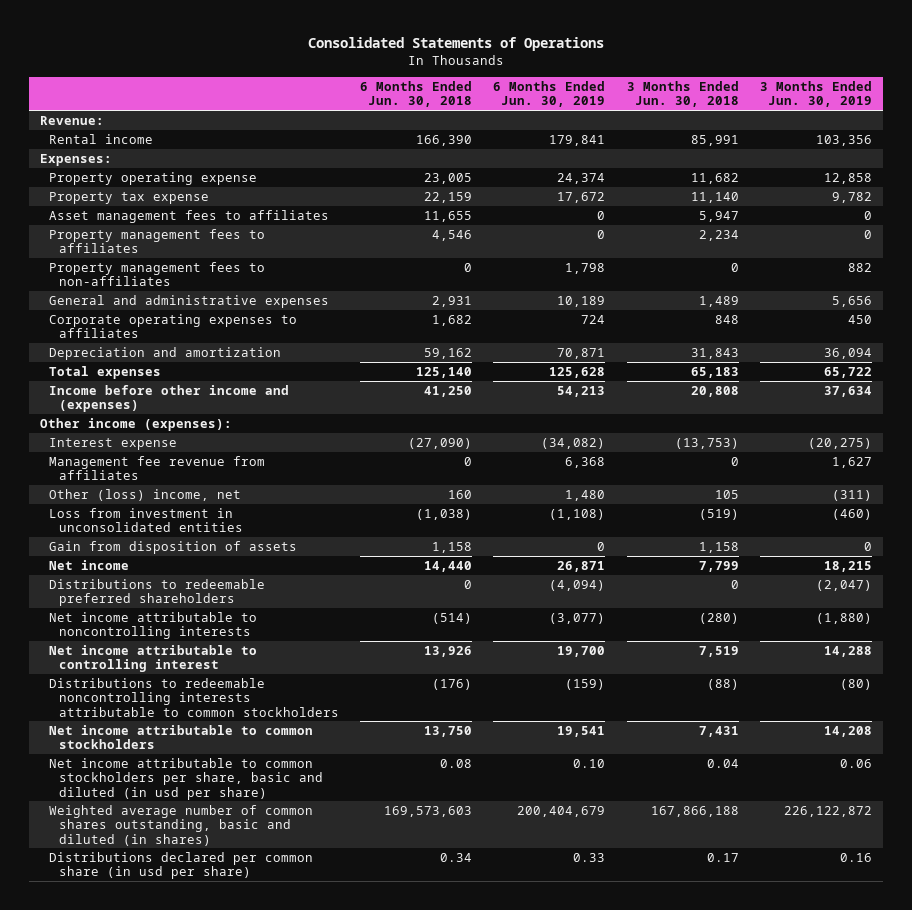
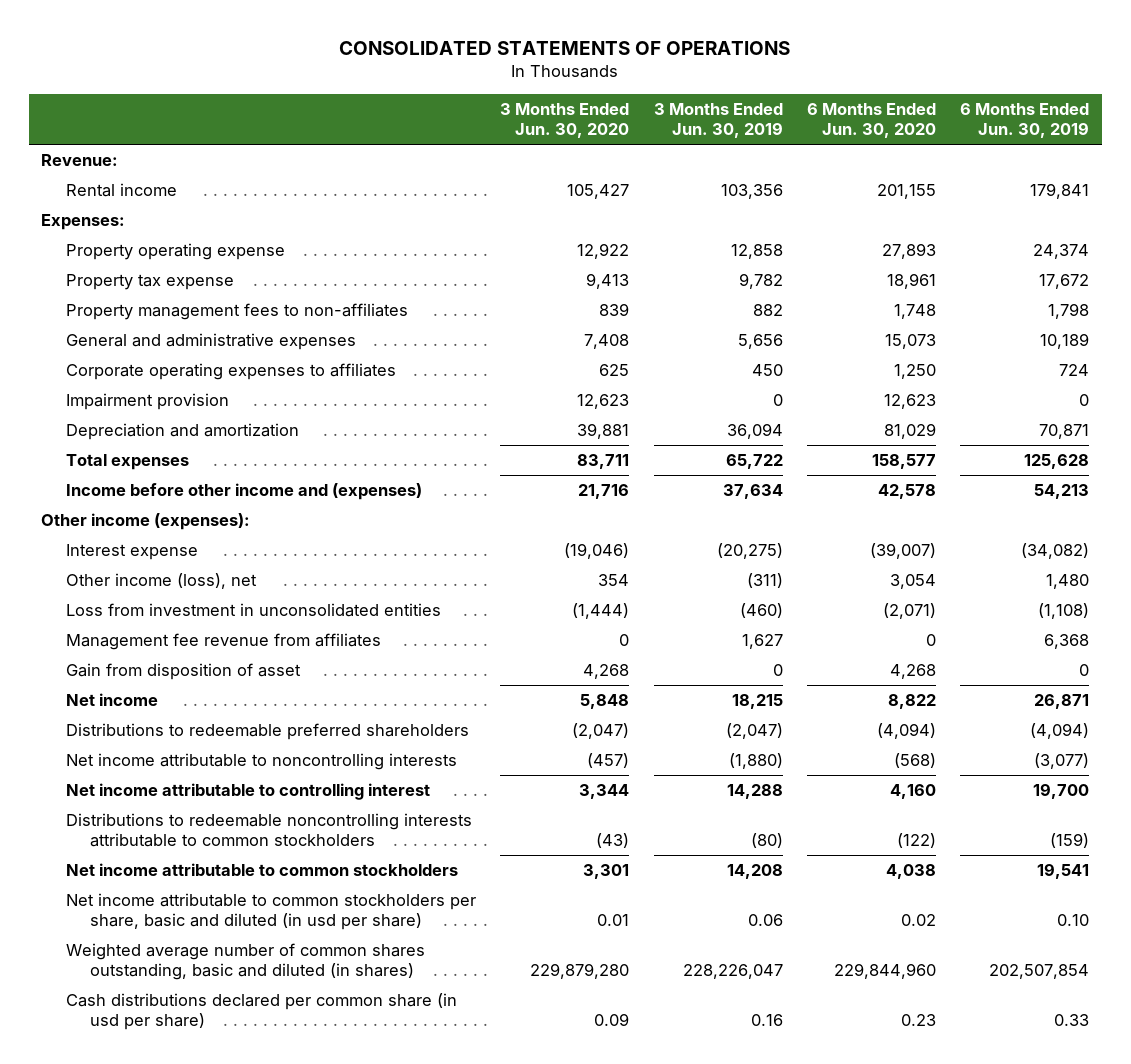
- Consolidated Statements of Operations
+ CONSOLIDATED STATEMENTS OF OPERATIONS
- | 6 Months Ended Jun. 30, 2018 | 6 Months Ended Jun. 30, 2019 | 3 Months Ended Jun. 30, 2018 | 3 Months Ended Jun. 30, 2019
+ | 3 Months Ended Jun. 30, 2020 | 3 Months Ended Jun. 30, 2019 | 6 Months Ended Jun. 30, 2020 | 6 Months Ended Jun. 30, 2019
- Asset management fees to affiliates | 11,655 | 0 | 5,947 | 0
- Property management fees to affiliates | 4,546 | 0 | 2,234 | 0
+ Impairment provision | 12,623 | 0 | 12,623 | 0
- Other (loss) income, net | 160 | 1,480 | 105 | (311)
+ Other income (loss), net | 354 | (311) | 3,054 | 1,480
- Gain from disposition of assets | 1,158 | 0 | 1,158 | 0
moved down: Management fee revenue from affiliates | 0 | 1,627 | 0 | 6,368
+ Gain from disposition of asset | 4,268 | 0 | 4,268 | 0
- Weighted average number of common shares outstanding, basic and diluted (in shares) | 169,573,603 | 200,404,679 | 167,866,188 | 226,122,872
- Distributions declared per common share (in usd per share) | 0.34 | 0.33 | 0.17 | 0.16
+ Weighted average number of common shares outstanding, basic and diluted (in shares) | 229,879,280 | 228,226,047 | 229,844,960 | 202,507,854
+ Cash distributions declared per common share (in usd per share) | 0.09 | 0.16 | 0.23 | 0.33

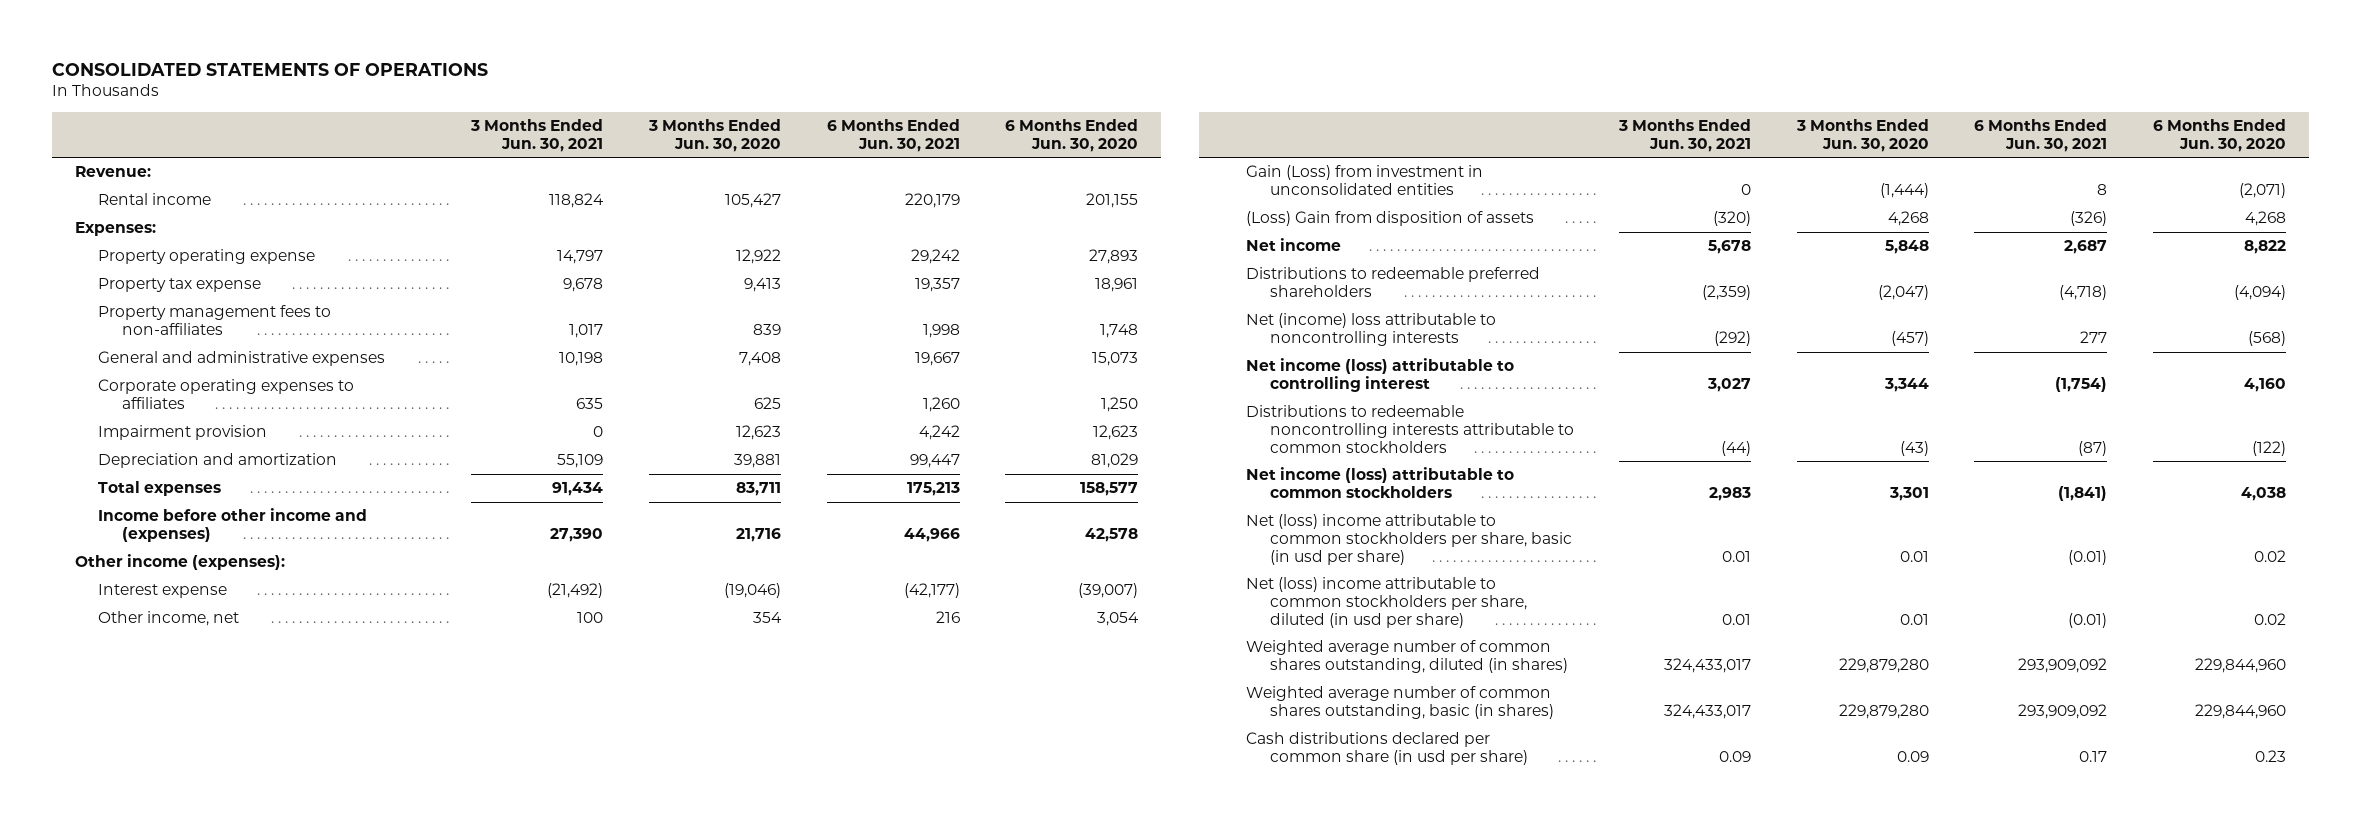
- | 3 Months Ended Jun. 30, 2020 | 3 Months Ended Jun. 30, 2019 | 6 Months Ended Jun. 30, 2020 | 6 Months Ended Jun. 30, 2019
+ | 3 Months Ended Jun. 30, 2021 | 3 Months Ended Jun. 30, 2020 | 6 Months Ended Jun. 30, 2021 | 6 Months Ended Jun. 30, 2020
- Other income (loss), net | 354 | (311) | 3,054 | 1,480
- Loss from investment in unconsolidated entities | (1,444) | (460) | (2,071) | (1,108)
- Management fee revenue from affiliates | 0 | 1,627 | 0 | 6,368
- Gain from disposition of asset | 4,268 | 0 | 4,268 | 0
+ Other income, net | 100 | 354 | 216 | 3,054
+ Gain (Loss) from investment in unconsolidated entities | 0 | (1,444) | 8 | (2,071)
+ (Loss) Gain from disposition of assets | (320) | 4,268 | (326) | 4,268
- Net income attributable to noncontrolling interests | (457) | (1,880) | (568) | (3,077)
- Net income attributable to controlling interest | 3,344 | 14,288 | 4,160 | 19,700
+ Net (income) loss attributable to noncontrolling interests | (292) | (457) | 277 | (568)
+ Net income (loss) attributable to controlling interest | 3,027 | 3,344 | (1,754) | 4,160
- Net income attributable to common stockholders | 3,301 | 14,208 | 4,038 | 19,541
- Net income attributable to common stockholders per share, basic and diluted (in usd per share) | 0.01 | 0.06 | 0.02 | 0.10
- Weighted average number of common shares outstanding, basic and diluted (in shares) | 229,879,280 | 228,226,047 | 229,844,960 | 202,507,854
+ Net income (loss) attributable to common stockholders | 2,983 | 3,301 | (1,841) | 4,038
+ Net (loss) income attributable to common stockholders per share, basic (in usd per share) | 0.01 | 0.01 | (0.01) | 0.02
+ Net (loss) income attributable to common stockholders per share, diluted (in usd per share) | 0.01 | 0.01 | (0.01) | 0.02
+ Weighted average number of common shares outstanding, diluted (in shares) | 324,433,017 | 229,879,280 | 293,909,092 | 229,844,960
+ Weighted average number of common shares outstanding, basic (in shares) | 324,433,017 | 229,879,280 | 293,909,092 | 229,844,960

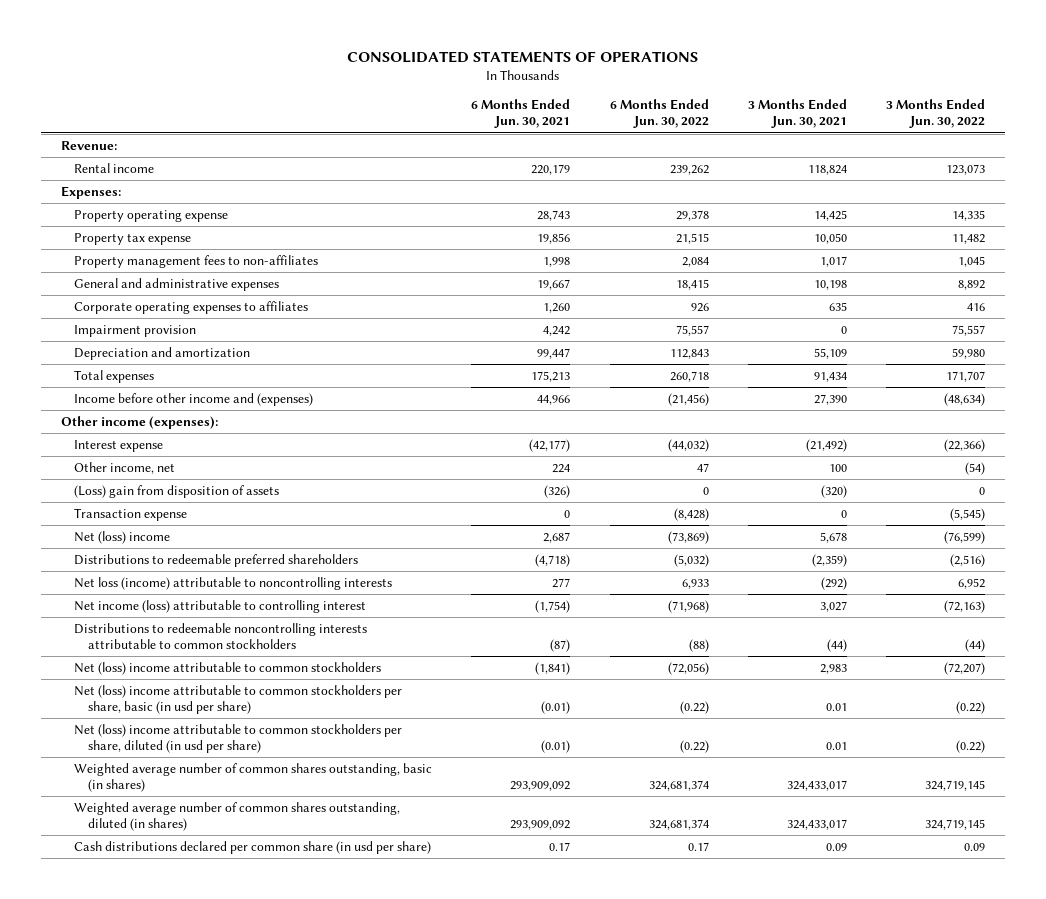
- | 3 Months Ended Jun. 30, 2021 | 3 Months Ended Jun. 30, 2020 | 6 Months Ended Jun. 30, 2021 | 6 Months Ended Jun. 30, 2020
+ | 6 Months Ended Jun. 30, 2021 | 6 Months Ended Jun. 30, 2022 | 3 Months Ended Jun. 30, 2021 | 3 Months Ended Jun. 30, 2022
- Property operating expense | 14,797 | 12,922 | 29,242 | 27,893
- Property tax expense | 9,678 | 9,413 | 19,357 | 18,961
+ Property operating expense | 28,743 | 29,378 | 14,425 | 14,335
+ Property tax expense | 19,856 | 21,515 | 10,050 | 11,482
- Other income, net | 100 | 354 | 216 | 3,054
- Gain (Loss) from investment in unconsolidated entities | 0 | (1,444) | 8 | (2,071)
- (Loss) Gain from disposition of assets | (320) | 4,268 | (326) | 4,268
- Net income | 5,678 | 5,848 | 2,687 | 8,822
+ Other income, net | 224 | 47 | 100 | (54)
+ (Loss) gain from disposition of assets | (326) | 0 | (320) | 0
+ Transaction expense | 0 | (8,428) | 0 | (5,545)
+ Net (loss) income | 2,687 | (73,869) | 5,678 | (76,599)
- Net (income) loss attributable to noncontrolling interests | (292) | (457) | 277 | (568)
+ Net loss (income) attributable to noncontrolling interests | 277 | 6,933 | (292) | 6,952
- Net income (loss) attributable to common stockholders | 2,983 | 3,301 | (1,841) | 4,038
+ Net (loss) income attributable to common stockholders | (1,841) | (72,056) | 2,983 | (72,207)
moved down: Weighted average number of common shares outstanding, diluted (in shares) | 293,909,092 | 324,681,374 | 324,433,017 | 324,719,145

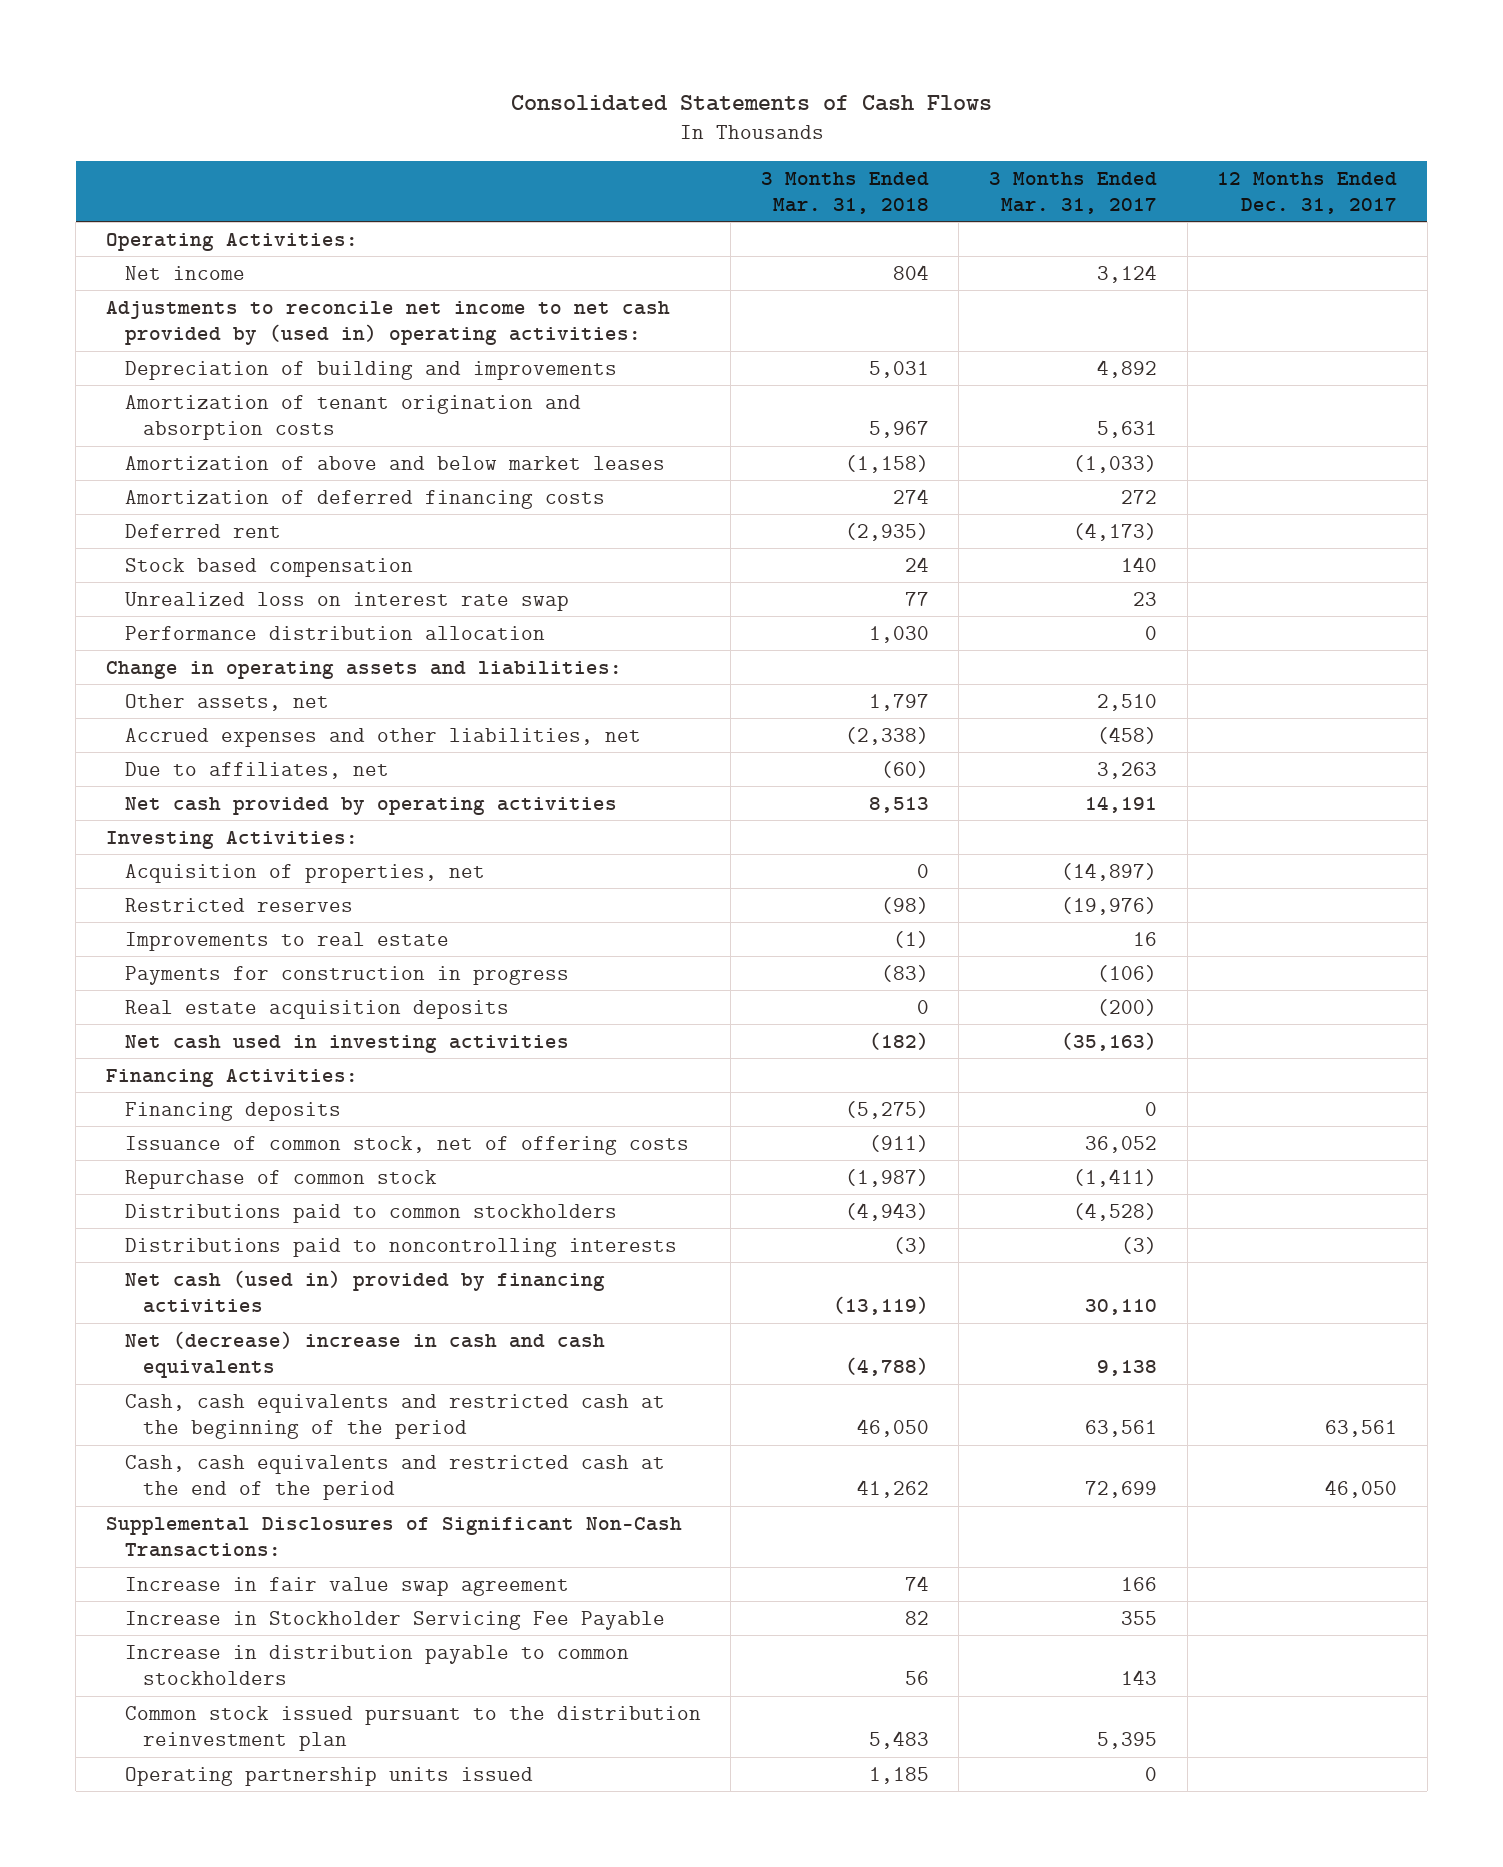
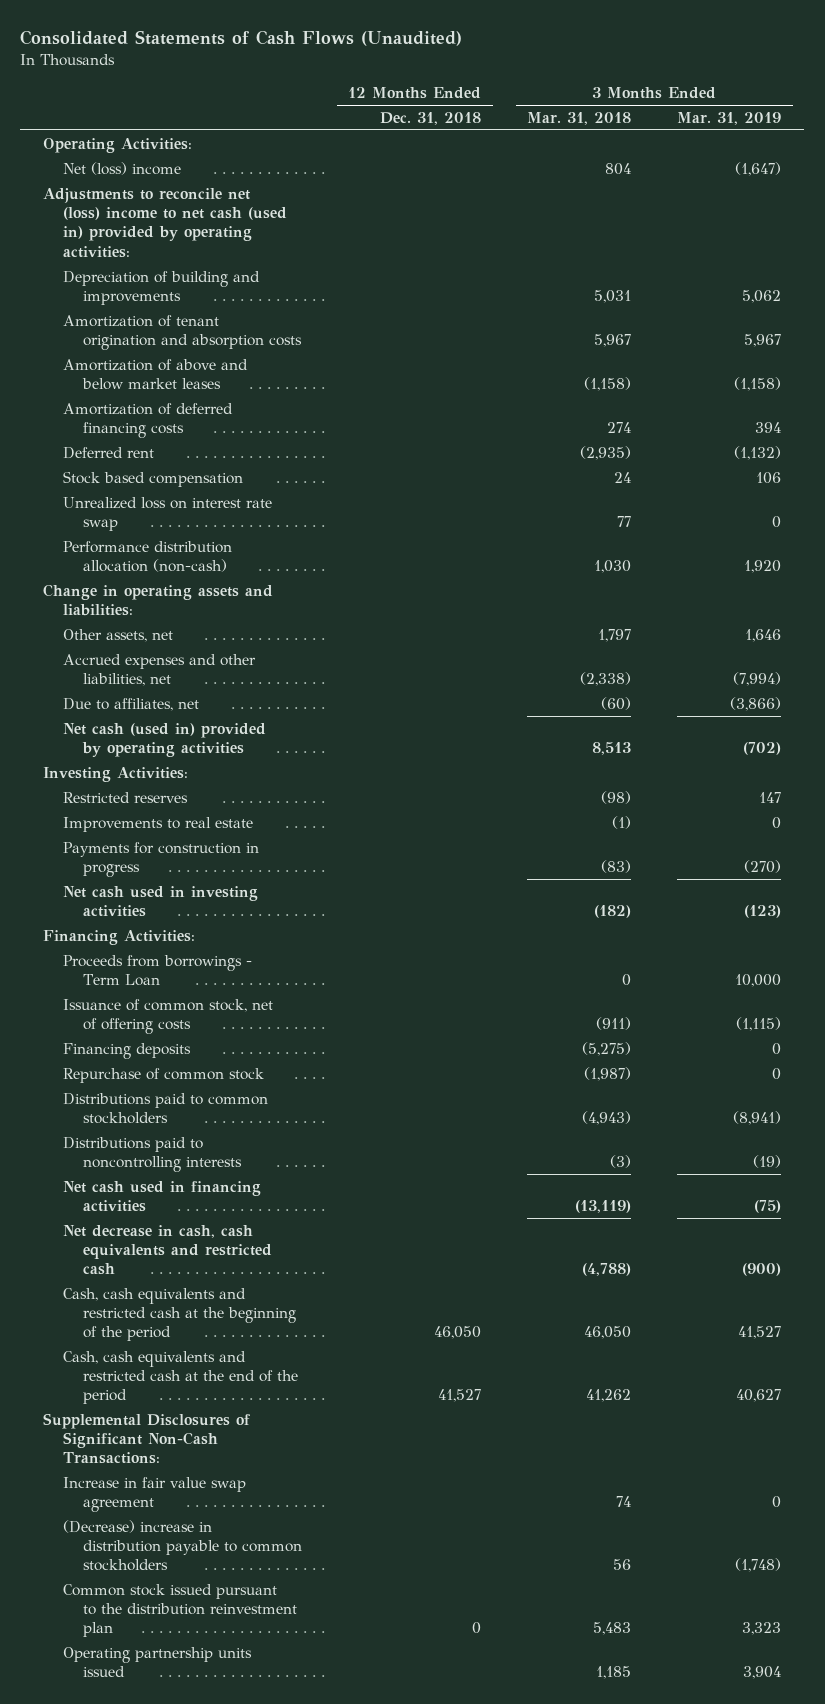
- Consolidated Statements of Cash Flows
+ Consolidated Statements of Cash Flows (Unaudited)
- | 3 Months Ended Mar. 31, 2018 | 3 Months Ended Mar. 31, 2017 | 12 Months Ended Dec. 31, 2017
+ | 12 Months Ended Dec. 31, 2018 | 3 Months Ended Mar. 31, 2018 | 3 Months Ended Mar. 31, 2019
- Net income | 804 | 3,124 |
- Adjustments to reconcile net income to net cash provided by (used in) operating activities:
+ Net (loss) income | | 804 | (1,647)
+ Adjustments to reconcile net (loss) income to net cash (used in) provided by operating activities:
- Performance distribution allocation | 1,030 | 0 |
+ Performance distribution allocation (non-cash) | | 1,030 | 1,920
- Net cash provided by operating activities | 8,513 | 14,191 |
+ Net cash (used in) provided by operating activities | | 8,513 | (702)
- Acquisition of properties, net | 0 | (14,897) |
- Real estate acquisition deposits | 0 | (200) |
+ Proceeds from borrowings - Term Loan | | 0 | 10,000
moved down: Financing deposits | | (5,275) | 0
- Net cash (used in) provided by financing activities | (13,119) | 30,110 |
- Net (decrease) increase in cash and cash equivalents | (4,788) | 9,138 |
+ Net cash used in financing activities | | (13,119) | (75)
+ Net decrease in cash, cash equivalents and restricted cash | | (4,788) | (900)
- Increase in Stockholder Servicing Fee Payable | 82 | 355 |
- Increase in distribution payable to common stockholders | 56 | 143 |
+ (Decrease) increase in distribution payable to common stockholders | | 56 | (1,748)

